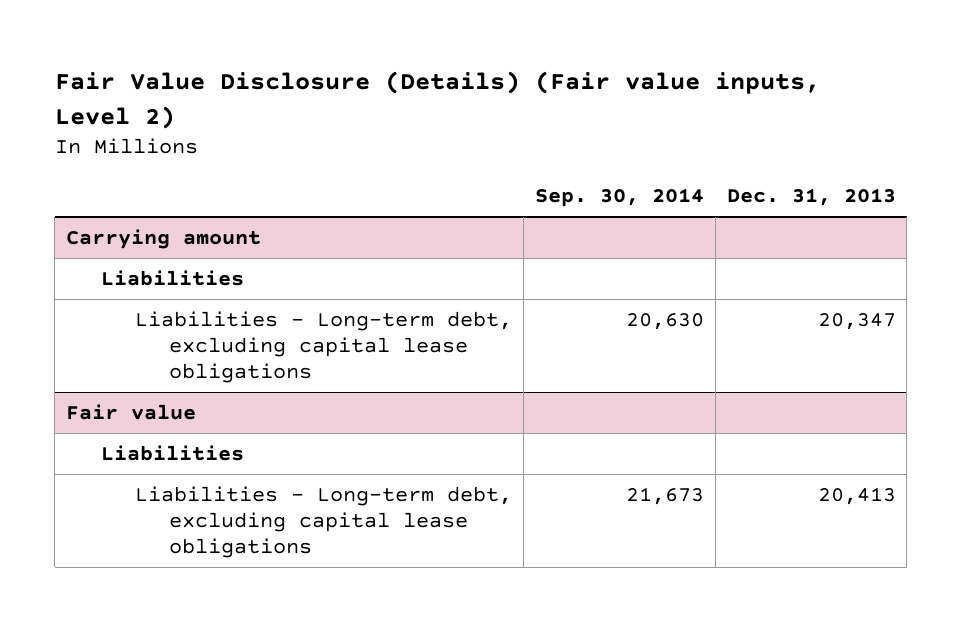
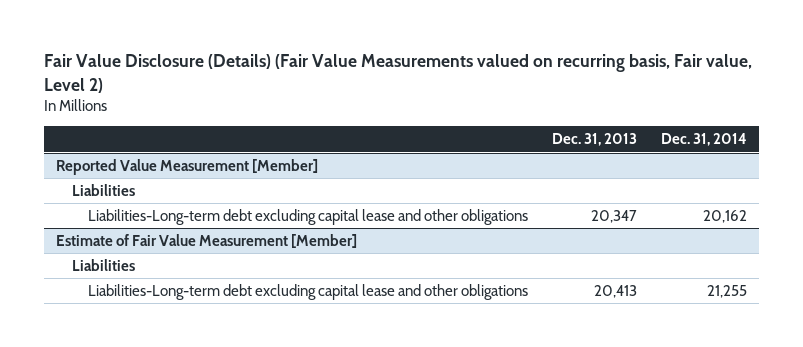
- Fair Value Disclosure (Details) (Fair value inputs, Level 2)
+ Fair Value Disclosure (Details) (Fair Value Measurements valued on recurring basis, Fair value, Level 2)
- | Sep. 30, 2014 | Dec. 31, 2013
+ | Dec. 31, 2013 | Dec. 31, 2014
- Carrying amount
+ Reported Value Measurement [Member]
- Liabilities - Long-term debt, excluding capital lease obligations | 20,630 | 20,347
- Fair value
+ Liabilities-Long-term debt excluding capital lease and other obligations | 20,347 | 20,162
+ Estimate of Fair Value Measurement [Member]
- Liabilities - Long-term debt, excluding capital lease obligations | 21,673 | 20,413
+ Liabilities-Long-term debt excluding capital lease and other obligations | 20,413 | 21,255

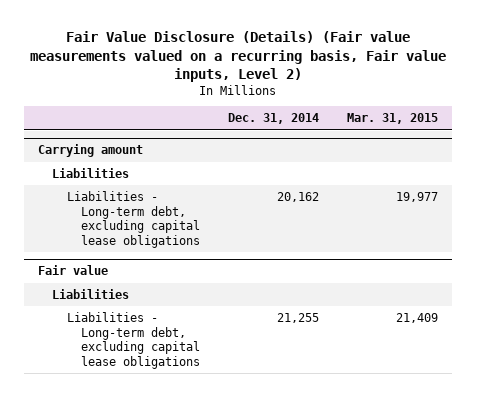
- Fair Value Disclosure (Details) (Fair Value Measurements valued on recurring basis, Fair value, Level 2)
+ Fair Value Disclosure (Details) (Fair value measurements valued on a recurring basis, Fair value inputs, Level 2)
- | Dec. 31, 2013 | Dec. 31, 2014
+ | Dec. 31, 2014 | Mar. 31, 2015
- Reported Value Measurement [Member]
+ Carrying amount
- Liabilities-Long-term debt excluding capital lease and other obligations | 20,347 | 20,162
- Estimate of Fair Value Measurement [Member]
+ Liabilities - Long-term debt, excluding capital lease obligations | 20,162 | 19,977
+ Fair value
- Liabilities-Long-term debt excluding capital lease and other obligations | 20,413 | 21,255
+ Liabilities - Long-term debt, excluding capital lease obligations | 21,255 | 21,409

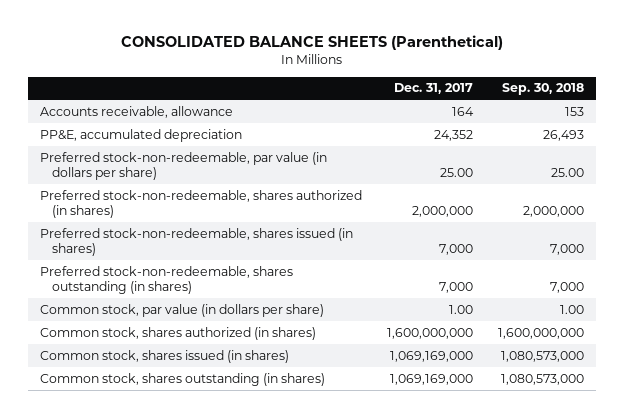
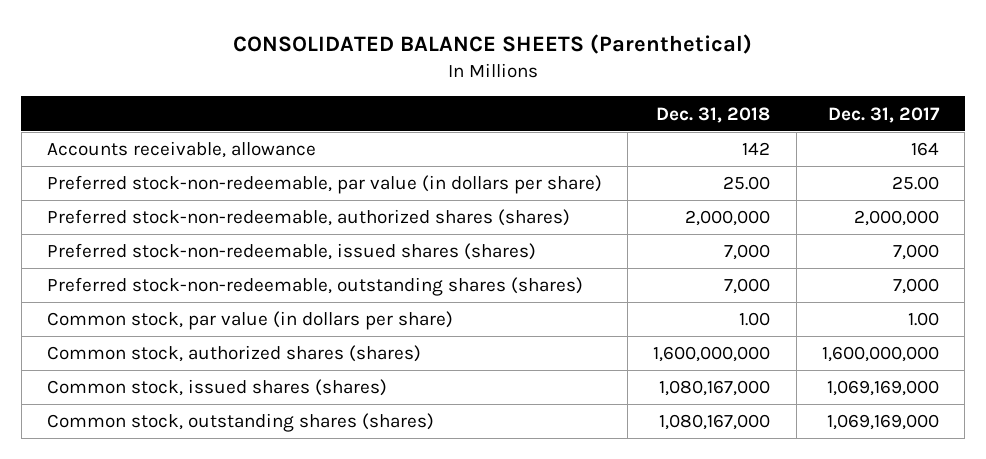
- | Dec. 31, 2017 | Sep. 30, 2018
+ | Dec. 31, 2018 | Dec. 31, 2017
- PP&E, accumulated depreciation | 24,352 | 26,493
- Preferred stock-non-redeemable, shares authorized (in shares) | 2,000,000 | 2,000,000
- Preferred stock-non-redeemable, shares issued (in shares) | 7,000 | 7,000
- Preferred stock-non-redeemable, shares outstanding (in shares) | 7,000 | 7,000
+ Preferred stock-non-redeemable, authorized shares (shares) | 2,000,000 | 2,000,000
+ Preferred stock-non-redeemable, issued shares (shares) | 7,000 | 7,000
+ Preferred stock-non-redeemable, outstanding shares (shares) | 7,000 | 7,000
- Common stock, shares authorized (in shares) | 1,600,000,000 | 1,600,000,000
- Common stock, shares issued (in shares) | 1,069,169,000 | 1,080,573,000
- Common stock, shares outstanding (in shares) | 1,069,169,000 | 1,080,573,000
+ Common stock, authorized shares (shares) | 1,600,000,000 | 1,600,000,000
+ Common stock, issued shares (shares) | 1,080,167,000 | 1,069,169,000
+ Common stock, outstanding shares (shares) | 1,080,167,000 | 1,069,169,000

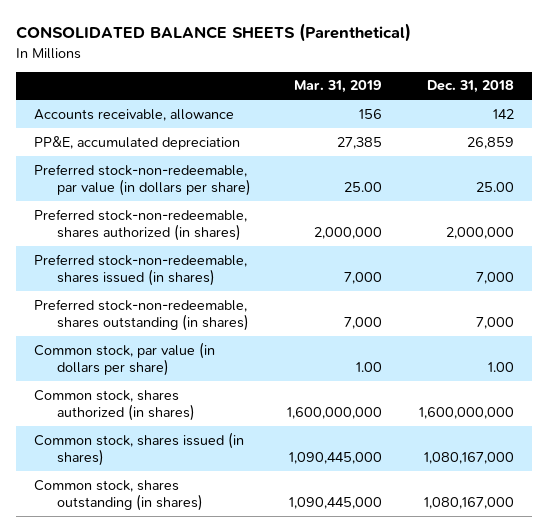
- | Dec. 31, 2018 | Dec. 31, 2017
+ | Mar. 31, 2019 | Dec. 31, 2018
+ PP&E, accumulated depreciation | 27,385 | 26,859
- Preferred stock-non-redeemable, authorized shares (shares) | 2,000,000 | 2,000,000
- Preferred stock-non-redeemable, issued shares (shares) | 7,000 | 7,000
- Preferred stock-non-redeemable, outstanding shares (shares) | 7,000 | 7,000
+ Preferred stock-non-redeemable, shares authorized (in shares) | 2,000,000 | 2,000,000
+ Preferred stock-non-redeemable, shares issued (in shares) | 7,000 | 7,000
+ Preferred stock-non-redeemable, shares outstanding (in shares) | 7,000 | 7,000
- Common stock, authorized shares (shares) | 1,600,000,000 | 1,600,000,000
- Common stock, issued shares (shares) | 1,080,167,000 | 1,069,169,000
- Common stock, outstanding shares (shares) | 1,080,167,000 | 1,069,169,000
+ Common stock, shares authorized (in shares) | 1,600,000,000 | 1,600,000,000
+ Common stock, shares issued (in shares) | 1,090,445,000 | 1,080,167,000
+ Common stock, shares outstanding (in shares) | 1,090,445,000 | 1,080,167,000

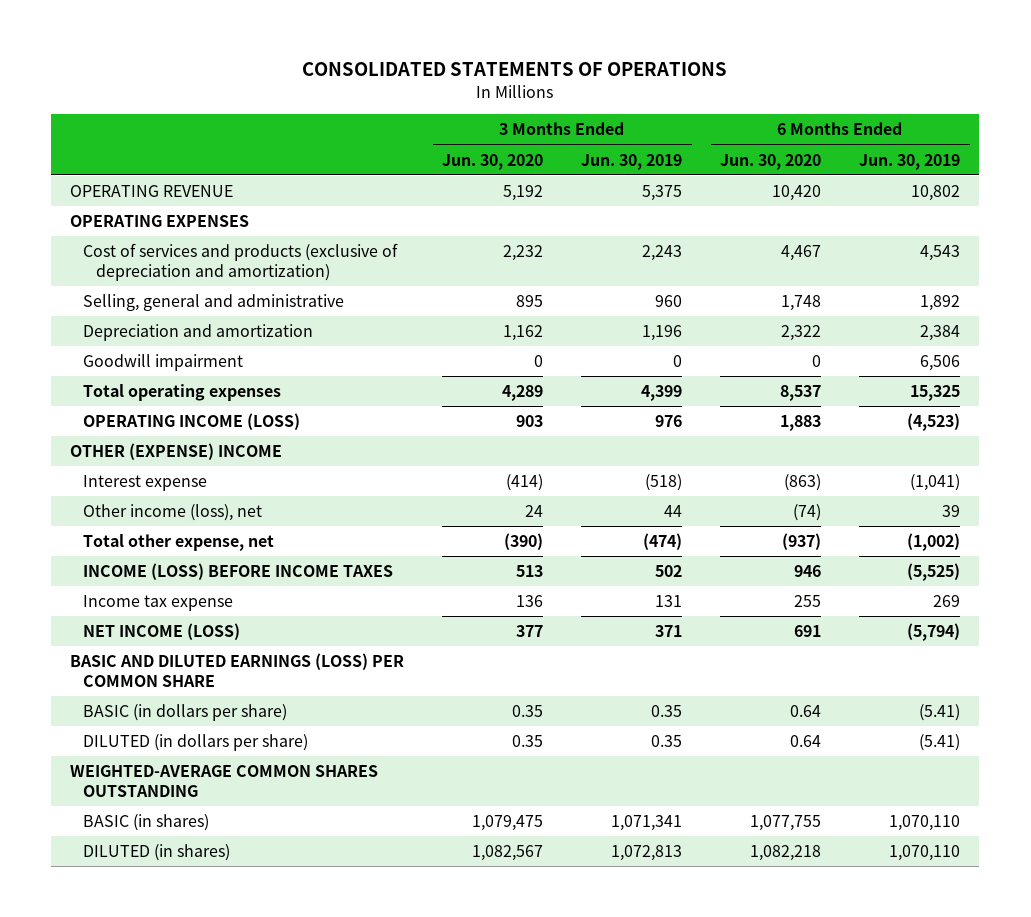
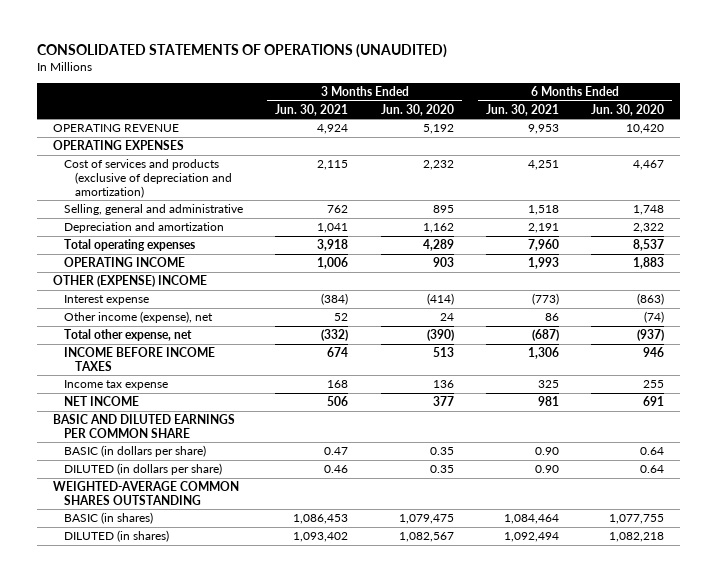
- CONSOLIDATED STATEMENTS OF OPERATIONS
+ CONSOLIDATED STATEMENTS OF OPERATIONS (UNAUDITED)
- | 3 Months Ended Jun. 30, 2020 | 3 Months Ended Jun. 30, 2019 | 6 Months Ended Jun. 30, 2020 | 6 Months Ended Jun. 30, 2019
+ | 3 Months Ended Jun. 30, 2021 | 3 Months Ended Jun. 30, 2020 | 6 Months Ended Jun. 30, 2021 | 6 Months Ended Jun. 30, 2020
- Goodwill impairment | 0 | 0 | 0 | 6,506
- OPERATING INCOME (LOSS) | 903 | 976 | 1,883 | (4,523)
+ OPERATING INCOME | 1,006 | 903 | 1,993 | 1,883
- Other income (loss), net | 24 | 44 | (74) | 39
+ Other income (expense), net | 52 | 24 | 86 | (74)
- INCOME (LOSS) BEFORE INCOME TAXES | 513 | 502 | 946 | (5,525)
+ INCOME BEFORE INCOME TAXES | 674 | 513 | 1,306 | 946
- NET INCOME (LOSS) | 377 | 371 | 691 | (5,794)
- BASIC AND DILUTED EARNINGS (LOSS) PER COMMON SHARE
+ NET INCOME | 506 | 377 | 981 | 691
+ BASIC AND DILUTED EARNINGS PER COMMON SHARE

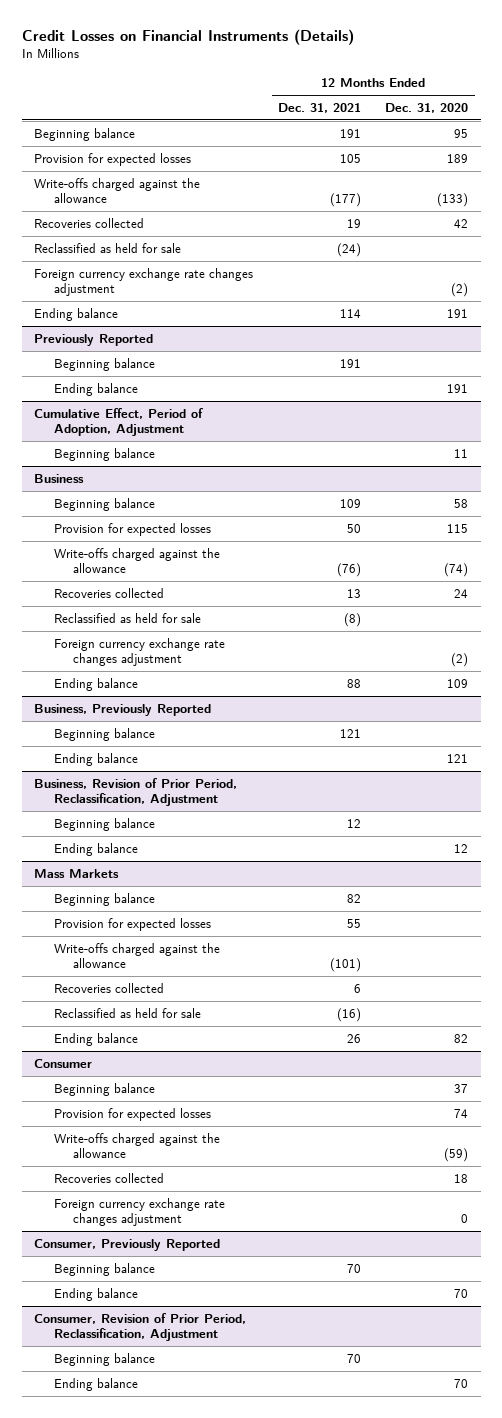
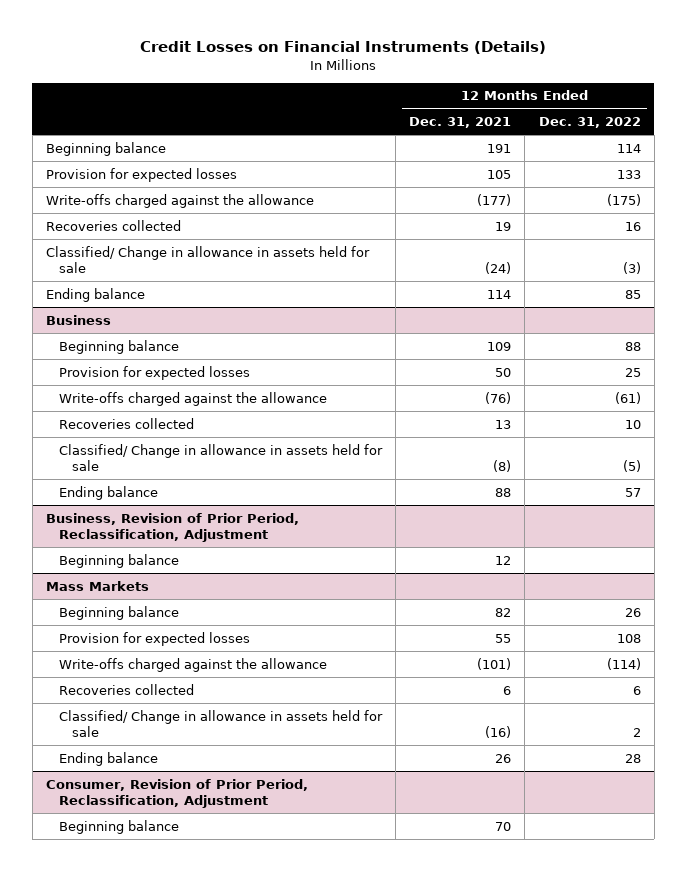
- | 12 Months Ended Dec. 31, 2021 | 12 Months Ended Dec. 31, 2020
+ | 12 Months Ended Dec. 31, 2021 | 12 Months Ended Dec. 31, 2022
- Reclassified as held for sale | (24) |
- Foreign currency exchange rate changes adjustment | | (2)
+ Classified/ Change in allowance in assets held for sale | (24) | (3)
- Previously Reported
- Beginning balance | 191 |
- Ending balance | | 191
- Cumulative Effect, Period of Adoption, Adjustment
- Beginning balance | | 11
@ Business
- Reclassified as held for sale | (8) |
- Foreign currency exchange rate changes adjustment | | (2)
+ Classified/ Change in allowance in assets held for sale | (8) | (5)
- Business, Previously Reported
- Beginning balance | 121 |
- Ending balance | | 121
@ Business, Revision of Prior Period, Reclassification, Adjustment
- Ending balance | | 12
@ Mass Markets
- Reclassified as held for sale | (16) |
+ Classified/ Change in allowance in assets held for sale | (16) | 2
- Consumer
- Beginning balance | | 37
- Provision for expected losses | | 74
- Write-offs charged against the allowance | | (59)
- Recoveries collected | | 18
- Foreign currency exchange rate changes adjustment | | 0
- Consumer, Previously Reported
- Beginning balance | 70 |
- Ending balance | | 70
@ Consumer, Revision of Prior Period, Reclassification, Adjustment
- Ending balance | | 70

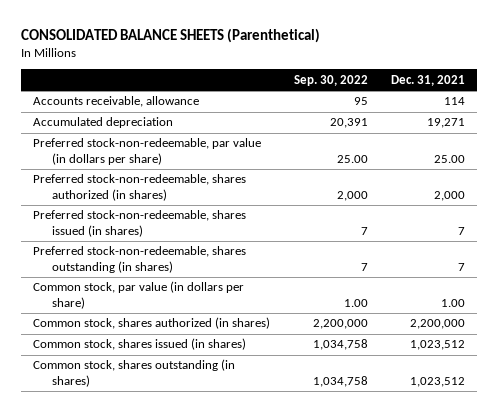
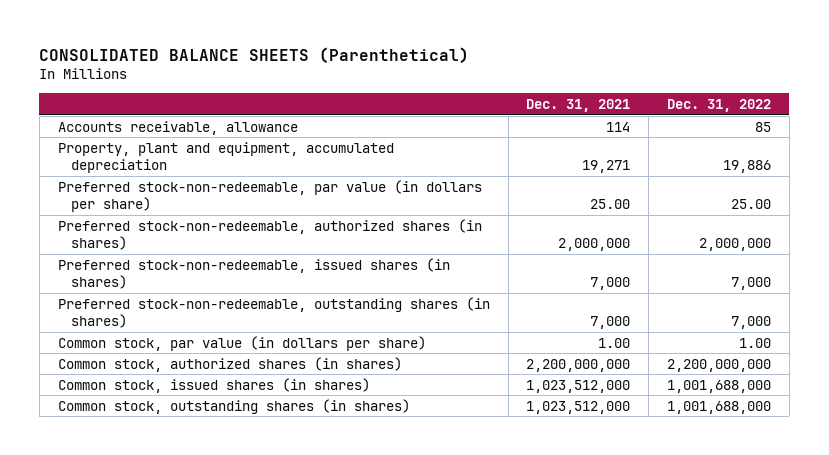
- | Sep. 30, 2022 | Dec. 31, 2021
+ | Dec. 31, 2021 | Dec. 31, 2022
- Accumulated depreciation | 20,391 | 19,271
+ Property, plant and equipment, accumulated depreciation | 19,271 | 19,886
- Preferred stock-non-redeemable, shares authorized (in shares) | 2,000 | 2,000
- Preferred stock-non-redeemable, shares issued (in shares) | 7 | 7
- Preferred stock-non-redeemable, shares outstanding (in shares) | 7 | 7
+ Preferred stock-non-redeemable, authorized shares (in shares) | 2,000,000 | 2,000,000
+ Preferred stock-non-redeemable, issued shares (in shares) | 7,000 | 7,000
+ Preferred stock-non-redeemable, outstanding shares (in shares) | 7,000 | 7,000
- Common stock, shares authorized (in shares) | 2,200,000 | 2,200,000
- Common stock, shares issued (in shares) | 1,034,758 | 1,023,512
- Common stock, shares outstanding (in shares) | 1,034,758 | 1,023,512
+ Common stock, authorized shares (in shares) | 2,200,000,000 | 2,200,000,000
+ Common stock, issued shares (in shares) | 1,023,512,000 | 1,001,688,000
+ Common stock, outstanding shares (in shares) | 1,023,512,000 | 1,001,688,000

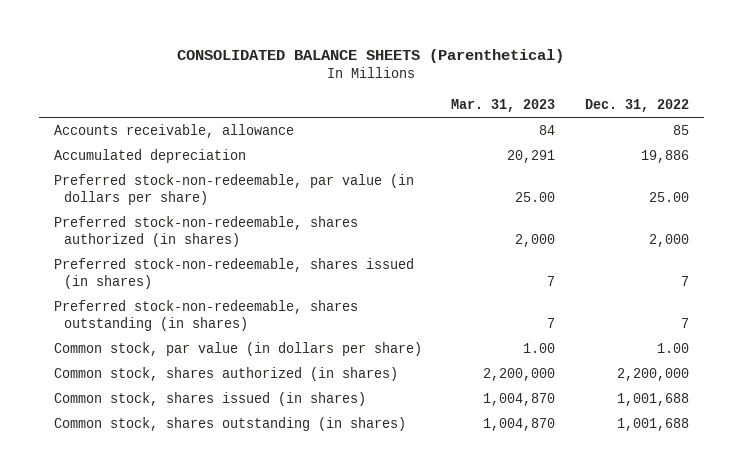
- | Dec. 31, 2021 | Dec. 31, 2022
+ | Mar. 31, 2023 | Dec. 31, 2022
- Property, plant and equipment, accumulated depreciation | 19,271 | 19,886
+ Accumulated depreciation | 20,291 | 19,886
- Preferred stock-non-redeemable, authorized shares (in shares) | 2,000,000 | 2,000,000
- Preferred stock-non-redeemable, issued shares (in shares) | 7,000 | 7,000
- Preferred stock-non-redeemable, outstanding shares (in shares) | 7,000 | 7,000
+ Preferred stock-non-redeemable, shares authorized (in shares) | 2,000 | 2,000
+ Preferred stock-non-redeemable, shares issued (in shares) | 7 | 7
+ Preferred stock-non-redeemable, shares outstanding (in shares) | 7 | 7
- Common stock, authorized shares (in shares) | 2,200,000,000 | 2,200,000,000
- Common stock, issued shares (in shares) | 1,023,512,000 | 1,001,688,000
- Common stock, outstanding shares (in shares) | 1,023,512,000 | 1,001,688,000
+ Common stock, shares authorized (in shares) | 2,200,000 | 2,200,000
+ Common stock, shares issued (in shares) | 1,004,870 | 1,001,688
+ Common stock, shares outstanding (in shares) | 1,004,870 | 1,001,688

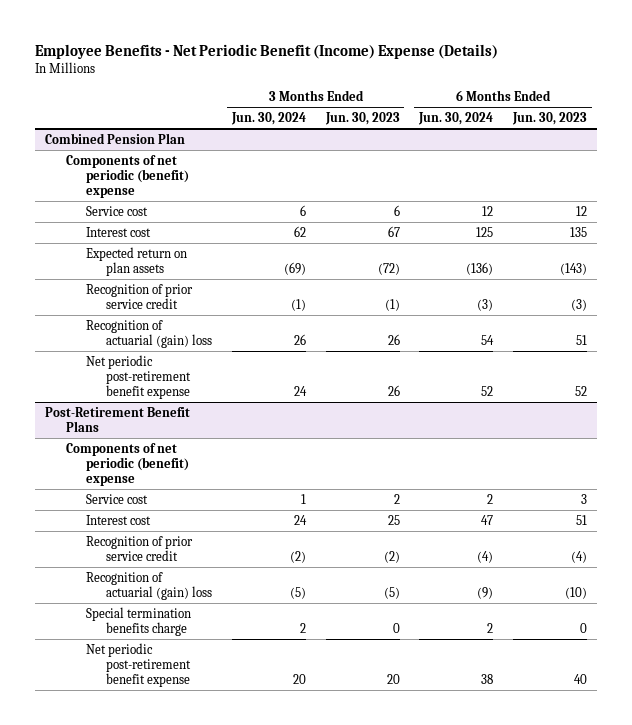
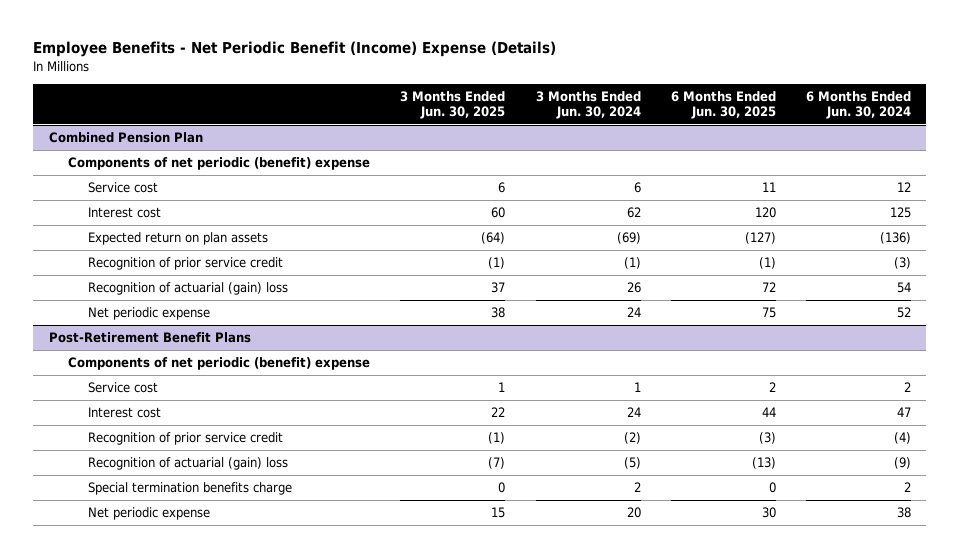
- | 3 Months Ended Jun. 30, 2024 | 3 Months Ended Jun. 30, 2023 | 6 Months Ended Jun. 30, 2024 | 6 Months Ended Jun. 30, 2023
+ | 3 Months Ended Jun. 30, 2025 | 3 Months Ended Jun. 30, 2024 | 6 Months Ended Jun. 30, 2025 | 6 Months Ended Jun. 30, 2024
@ Combined Pension Plan
- Net periodic post-retirement benefit expense | 24 | 26 | 52 | 52
+ Net periodic expense | 38 | 24 | 75 | 52
@ Post-Retirement Benefit Plans
- Net periodic post-retirement benefit expense | 20 | 20 | 38 | 40
+ Net periodic expense | 15 | 20 | 30 | 38

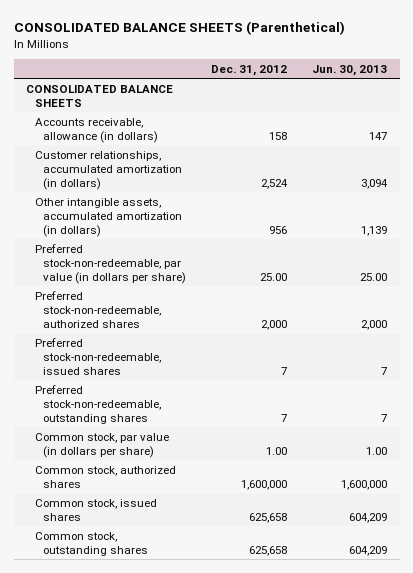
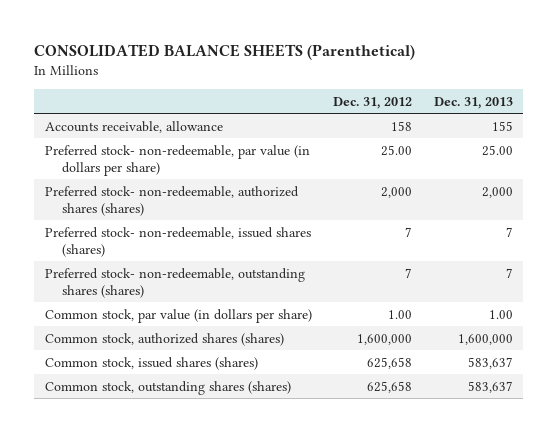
- | Dec. 31, 2012 | Jun. 30, 2013
+ | Dec. 31, 2012 | Dec. 31, 2013
- CONSOLIDATED BALANCE SHEETS
- Accounts receivable, allowance (in dollars) | 158 | 147
- Customer relationships, accumulated amortization (in dollars) | 2,524 | 3,094
- Other intangible assets, accumulated amortization (in dollars) | 956 | 1,139
- Preferred stock-non-redeemable, par value (in dollars per share) | 25.00 | 25.00
- Preferred stock-non-redeemable, authorized shares | 2,000 | 2,000
- Preferred stock-non-redeemable, issued shares | 7 | 7
- Preferred stock-non-redeemable, outstanding shares | 7 | 7
+ Accounts receivable, allowance | 158 | 155
+ Preferred stock- non-redeemable, par value (in dollars per share) | 25.00 | 25.00
+ Preferred stock- non-redeemable, authorized shares (shares) | 2,000 | 2,000
+ Preferred stock- non-redeemable, issued shares (shares) | 7 | 7
+ Preferred stock- non-redeemable, outstanding shares (shares) | 7 | 7
- Common stock, authorized shares | 1,600,000 | 1,600,000
- Common stock, issued shares | 625,658 | 604,209
- Common stock, outstanding shares | 625,658 | 604,209
+ Common stock, authorized shares (shares) | 1,600,000 | 1,600,000
+ Common stock, issued shares (shares) | 625,658 | 583,637
+ Common stock, outstanding shares (shares) | 625,658 | 583,637

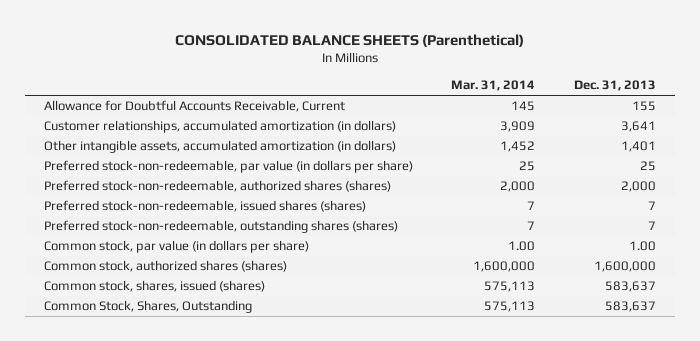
- | Dec. 31, 2012 | Dec. 31, 2013
+ | Mar. 31, 2014 | Dec. 31, 2013
- Accounts receivable, allowance | 158 | 155
- Preferred stock- non-redeemable, par value (in dollars per share) | 25.00 | 25.00
- Preferred stock- non-redeemable, authorized shares (shares) | 2,000 | 2,000
- Preferred stock- non-redeemable, issued shares (shares) | 7 | 7
- Preferred stock- non-redeemable, outstanding shares (shares) | 7 | 7
+ Allowance for Doubtful Accounts Receivable, Current | 145 | 155
+ Customer relationships, accumulated amortization (in dollars) | 3,909 | 3,641
+ Other intangible assets, accumulated amortization (in dollars) | 1,452 | 1,401
+ Preferred stock-non-redeemable, par value (in dollars per share) | 25 | 25
+ Preferred stock-non-redeemable, authorized shares (shares) | 2,000 | 2,000
+ Preferred stock-non-redeemable, issued shares (shares) | 7 | 7
+ Preferred stock-non-redeemable, outstanding shares (shares) | 7 | 7
- Common stock, issued shares (shares) | 625,658 | 583,637
- Common stock, outstanding shares (shares) | 625,658 | 583,637
+ Common stock, shares, issued (shares) | 575,113 | 583,637
+ Common Stock, Shares, Outstanding | 575,113 | 583,637

